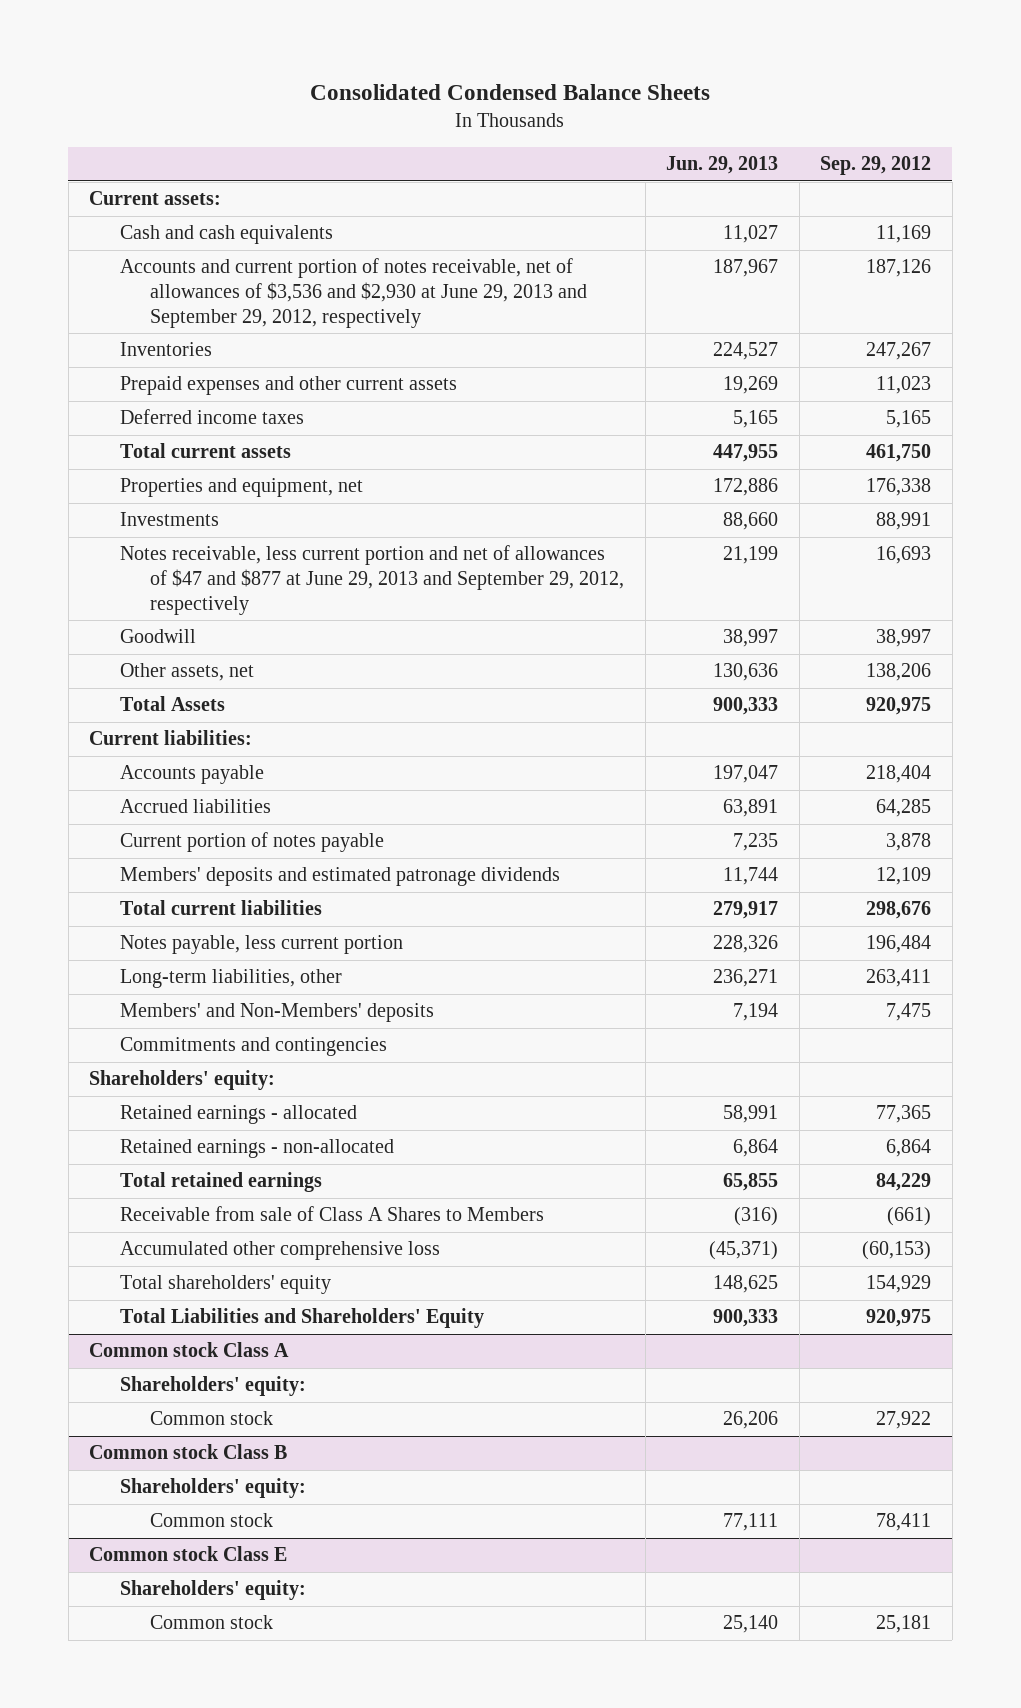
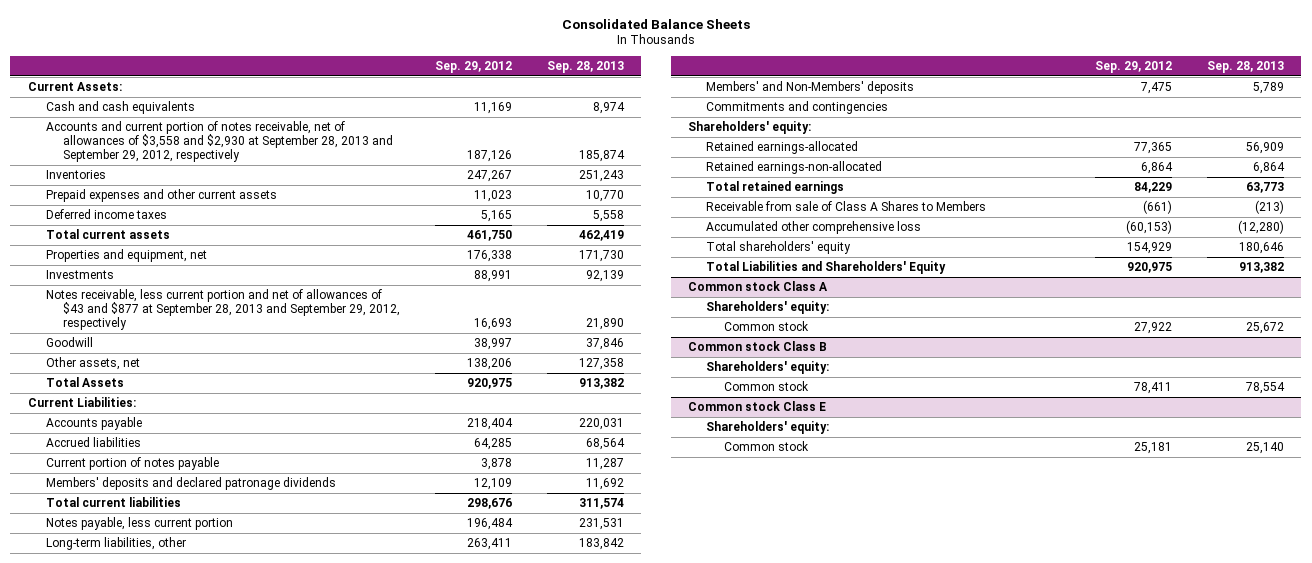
- Consolidated Condensed Balance Sheets
+ Consolidated Balance Sheets
- | Jun. 29, 2013 | Sep. 29, 2012
+ | Sep. 29, 2012 | Sep. 28, 2013
- Current assets:
+ Current Assets:
- Accounts and current portion of notes receivable, net of allowances of $3,536 and $2,930 at June 29, 2013 and September 29, 2012, respectively | 187,967 | 187,126
+ Accounts and current portion of notes receivable, net of allowances of $3,558 and $2,930 at September 28, 2013 and September 29, 2012, respectively | 187,126 | 185,874
- Notes receivable, less current portion and net of allowances of $47 and $877 at June 29, 2013 and September 29, 2012, respectively | 21,199 | 16,693
+ Notes receivable, less current portion and net of allowances of $43 and $877 at September 28, 2013 and September 29, 2012, respectively | 16,693 | 21,890
- Current liabilities:
+ Current Liabilities:
- Members' deposits and estimated patronage dividends | 11,744 | 12,109
+ Members' deposits and declared patronage dividends | 12,109 | 11,692
- Retained earnings - allocated | 58,991 | 77,365
- Retained earnings - non-allocated | 6,864 | 6,864
+ Retained earnings-allocated | 77,365 | 56,909
+ Retained earnings-non-allocated | 6,864 | 6,864

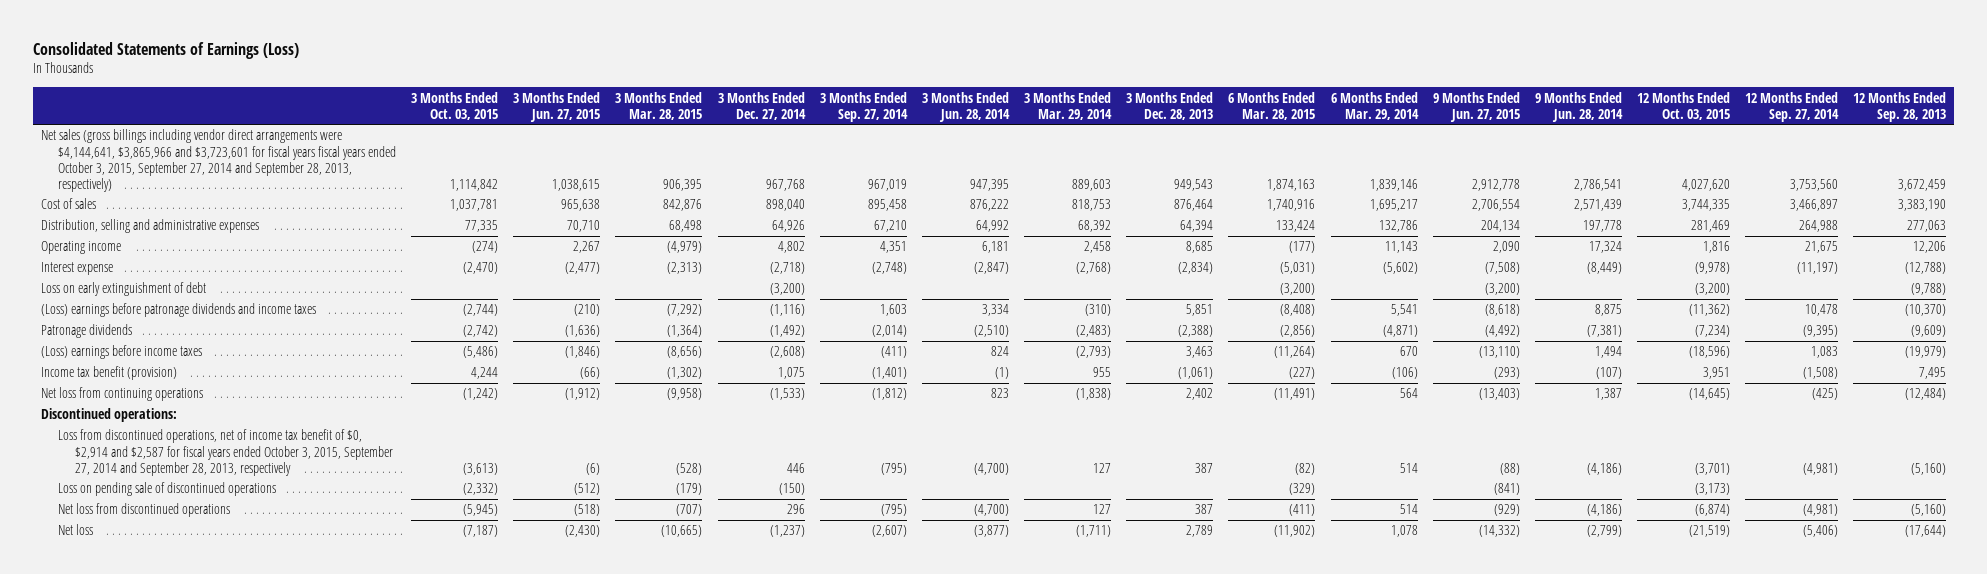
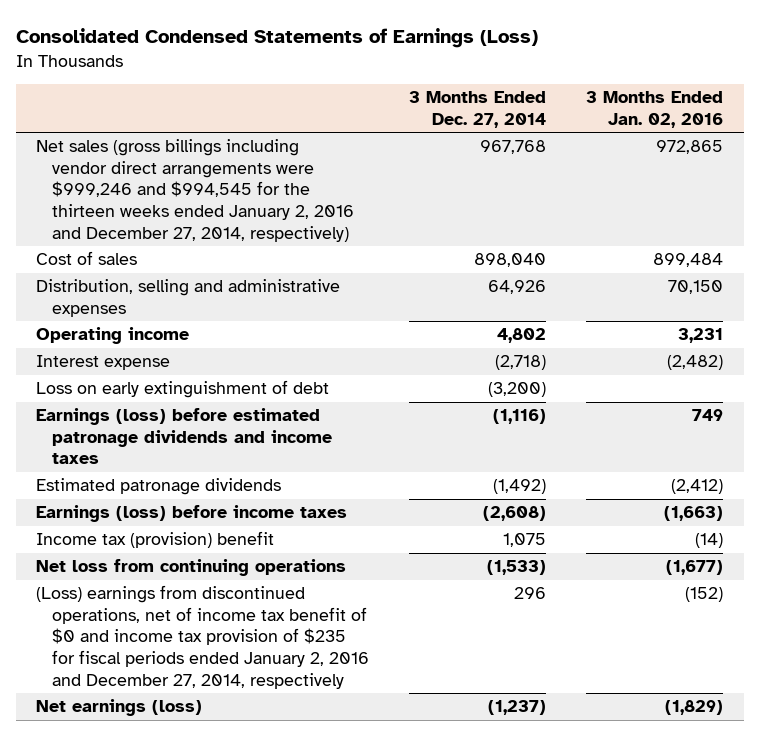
- Consolidated Statements of Earnings (Loss)
+ Consolidated Condensed Statements of Earnings (Loss)
- | 3 Months Ended Oct. 03, 2015 | 3 Months Ended Jun. 27, 2015 | 3 Months Ended Mar. 28, 2015 | 3 Months Ended Dec. 27, 2014 | 3 Months Ended Sep. 27, 2014 | 3 Months Ended Jun. 28, 2014 | 3 Months Ended Mar. 29, 2014 | 3 Months Ended Dec. 28, 2013 | 6 Months Ended Mar. 28, 2015 | 6 Months Ended Mar. 29, 2014 | 9 Months Ended Jun. 27, 2015 | 9 Months Ended Jun. 28, 2014 | 12 Months Ended Oct. 03, 2015 | 12 Months Ended Sep. 27, 2014 | 12 Months Ended Sep. 28, 2013
+ | 3 Months Ended Dec. 27, 2014 | 3 Months Ended Jan. 02, 2016
- Net sales (gross billings including vendor direct arrangements were $4,144,641, $3,865,966 and $3,723,601 for fiscal years fiscal years ended October 3, 2015, September 27, 2014 and September 28, 2013, respectively) | 1,114,842 | 1,038,615 | 906,395 | 967,768 | 967,019 | 947,395 | 889,603 | 949,543 | 1,874,163 | 1,839,146 | 2,912,778 | 2,786,541 | 4,027,620 | 3,753,560 | 3,672,459
+ Net sales (gross billings including vendor direct arrangements were $999,246 and $994,545 for the thirteen weeks ended January 2, 2016 and December 27, 2014, respectively) | 967,768 | 972,865
- (Loss) earnings before patronage dividends and income taxes | (2,744) | (210) | (7,292) | (1,116) | 1,603 | 3,334 | (310) | 5,851 | (8,408) | 5,541 | (8,618) | 8,875 | (11,362) | 10,478 | (10,370)
- Patronage dividends | (2,742) | (1,636) | (1,364) | (1,492) | (2,014) | (2,510) | (2,483) | (2,388) | (2,856) | (4,871) | (4,492) | (7,381) | (7,234) | (9,395) | (9,609)
- (Loss) earnings before income taxes | (5,486) | (1,846) | (8,656) | (2,608) | (411) | 824 | (2,793) | 3,463 | (11,264) | 670 | (13,110) | 1,494 | (18,596) | 1,083 | (19,979)
- Income tax benefit (provision) | 4,244 | (66) | (1,302) | 1,075 | (1,401) | (1) | 955 | (1,061) | (227) | (106) | (293) | (107) | 3,951 | (1,508) | 7,495
+ Earnings (loss) before estimated patronage dividends and income taxes | (1,116) | 749
+ Estimated patronage dividends | (1,492) | (2,412)
+ Earnings (loss) before income taxes | (2,608) | (1,663)
+ Income tax (provision) benefit | 1,075 | (14)
- Discontinued operations:
- Loss from discontinued operations, net of income tax benefit of $0, $2,914 and $2,587 for fiscal years ended October 3, 2015, September 27, 2014 and September 28, 2013, respectively | (3,613) | (6) | (528) | 446 | (795) | (4,700) | 127 | 387 | (82) | 514 | (88) | (4,186) | (3,701) | (4,981) | (5,160)
- Loss on pending sale of discontinued operations | (2,332) | (512) | (179) | (150) | | | | | (329) | | (841) | | (3,173) | |
- Net loss from discontinued operations | (5,945) | (518) | (707) | 296 | (795) | (4,700) | 127 | 387 | (411) | 514 | (929) | (4,186) | (6,874) | (4,981) | (5,160)
- Net loss | (7,187) | (2,430) | (10,665) | (1,237) | (2,607) | (3,877) | (1,711) | 2,789 | (11,902) | 1,078 | (14,332) | (2,799) | (21,519) | (5,406) | (17,644)
+ (Loss) earnings from discontinued operations, net of income tax benefit of $0 and income tax provision of $235 for fiscal periods ended January 2, 2016 and December 27, 2014, respectively | 296 | (152)
+ Net earnings (loss) | (1,237) | (1,829)

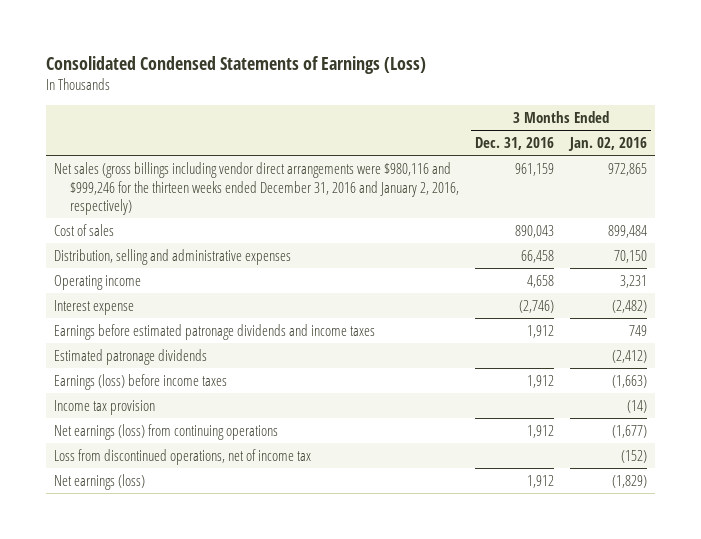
- | 3 Months Ended Dec. 27, 2014 | 3 Months Ended Jan. 02, 2016
+ | 3 Months Ended Dec. 31, 2016 | 3 Months Ended Jan. 02, 2016
- Net sales (gross billings including vendor direct arrangements were $999,246 and $994,545 for the thirteen weeks ended January 2, 2016 and December 27, 2014, respectively) | 967,768 | 972,865
+ Net sales (gross billings including vendor direct arrangements were $980,116 and $999,246 for the thirteen weeks ended December 31, 2016 and January 2, 2016, respectively) | 961,159 | 972,865
- Loss on early extinguishment of debt | (3,200) |
- Earnings (loss) before estimated patronage dividends and income taxes | (1,116) | 749
+ Earnings before estimated patronage dividends and income taxes | 1,912 | 749
- Income tax (provision) benefit | 1,075 | (14)
- Net loss from continuing operations | (1,533) | (1,677)
- (Loss) earnings from discontinued operations, net of income tax benefit of $0 and income tax provision of $235 for fiscal periods ended January 2, 2016 and December 27, 2014, respectively | 296 | (152)
+ Income tax provision | | (14)
+ Net earnings (loss) from continuing operations | 1,912 | (1,677)
+ Loss from discontinued operations, net of income tax | | (152)

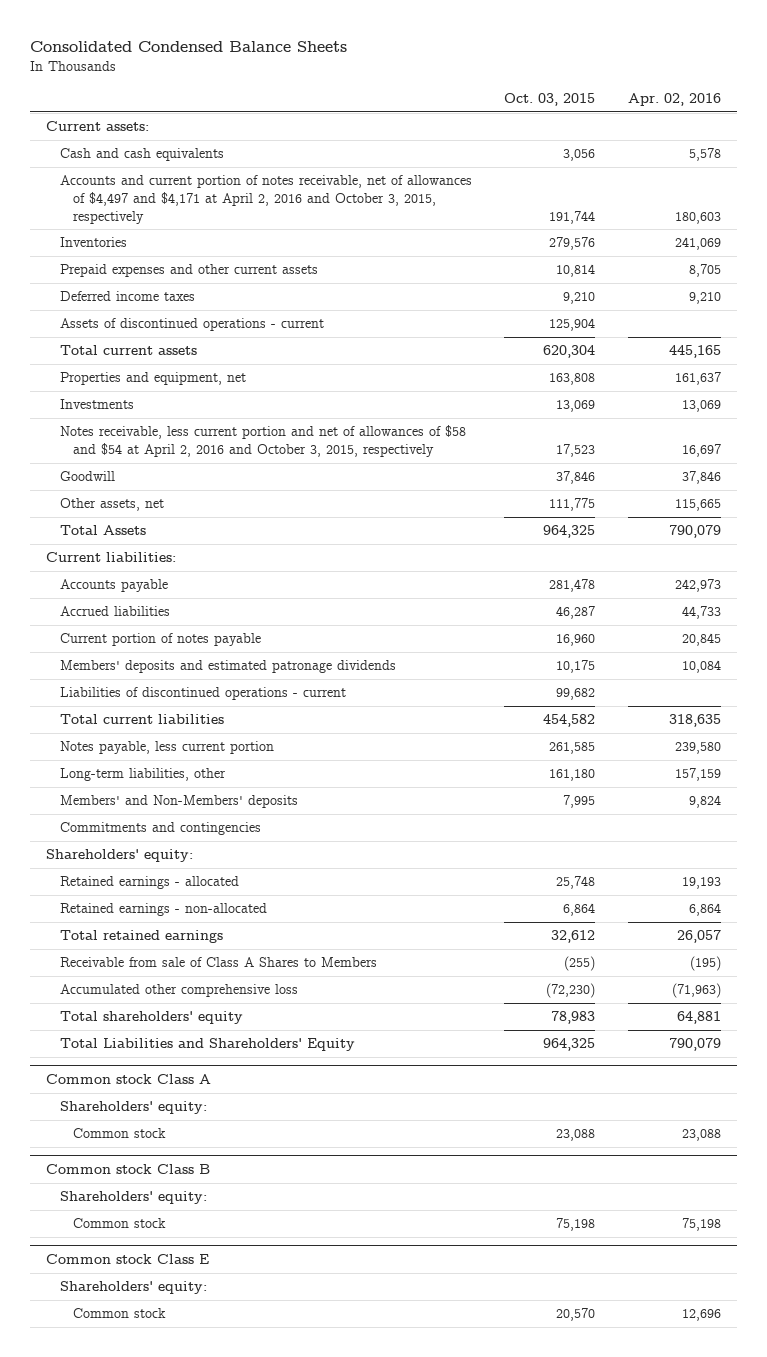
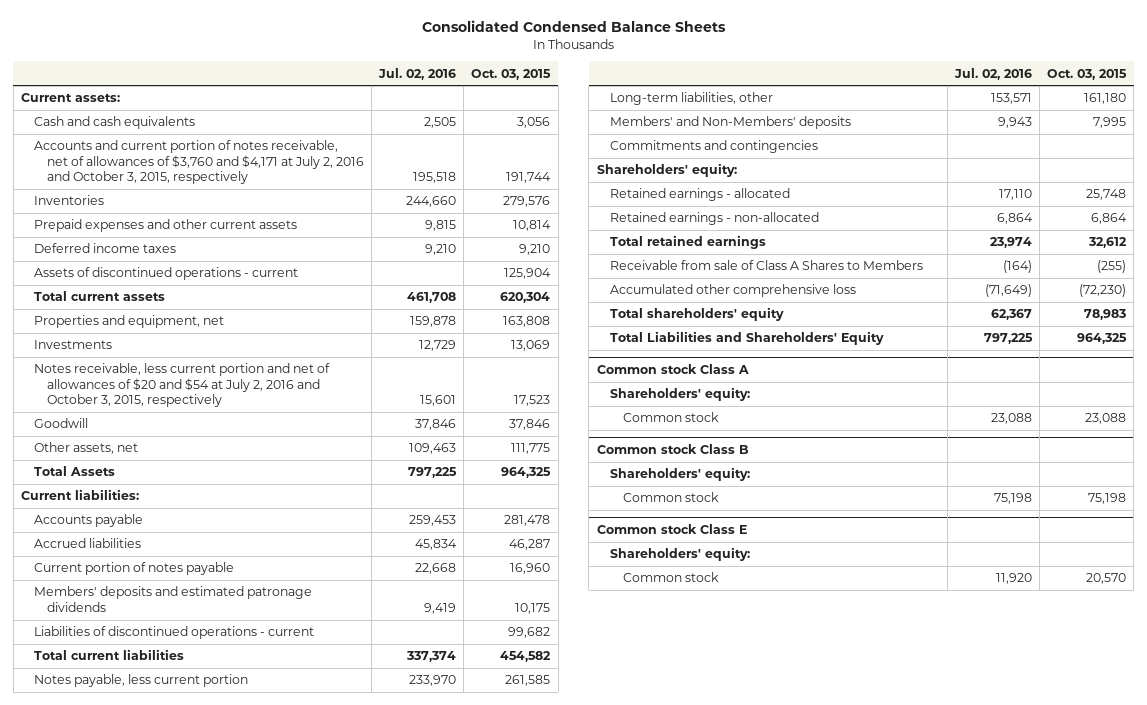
- | Oct. 03, 2015 | Apr. 02, 2016
+ | Jul. 02, 2016 | Oct. 03, 2015
- Accounts and current portion of notes receivable, net of allowances of $4,497 and $4,171 at April 2, 2016 and October 3, 2015, respectively | 191,744 | 180,603
+ Accounts and current portion of notes receivable, net of allowances of $3,760 and $4,171 at July 2, 2016 and October 3, 2015, respectively | 195,518 | 191,744
- Notes receivable, less current portion and net of allowances of $58 and $54 at April 2, 2016 and October 3, 2015, respectively | 17,523 | 16,697
+ Notes receivable, less current portion and net of allowances of $20 and $54 at July 2, 2016 and October 3, 2015, respectively | 15,601 | 17,523

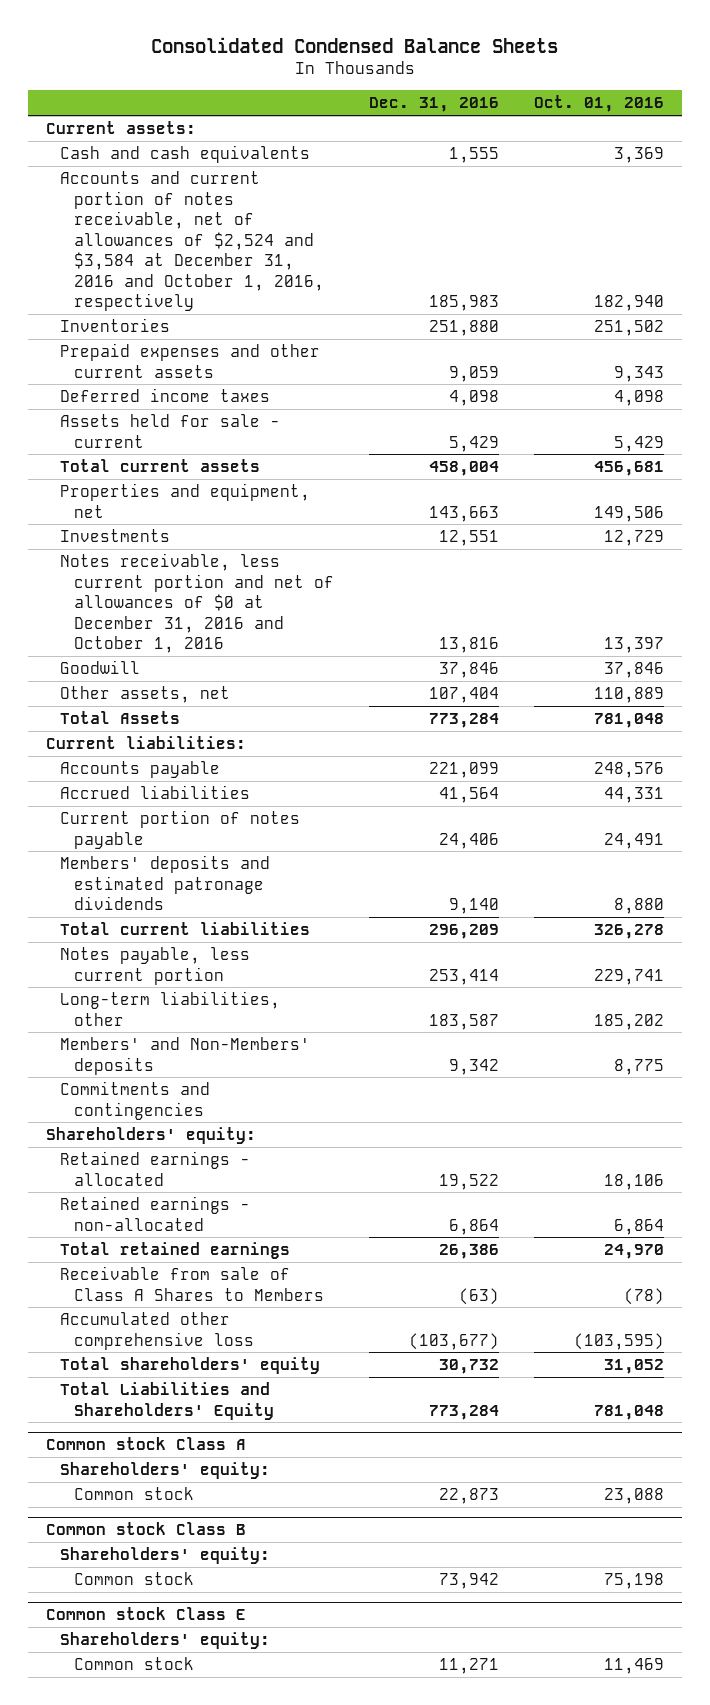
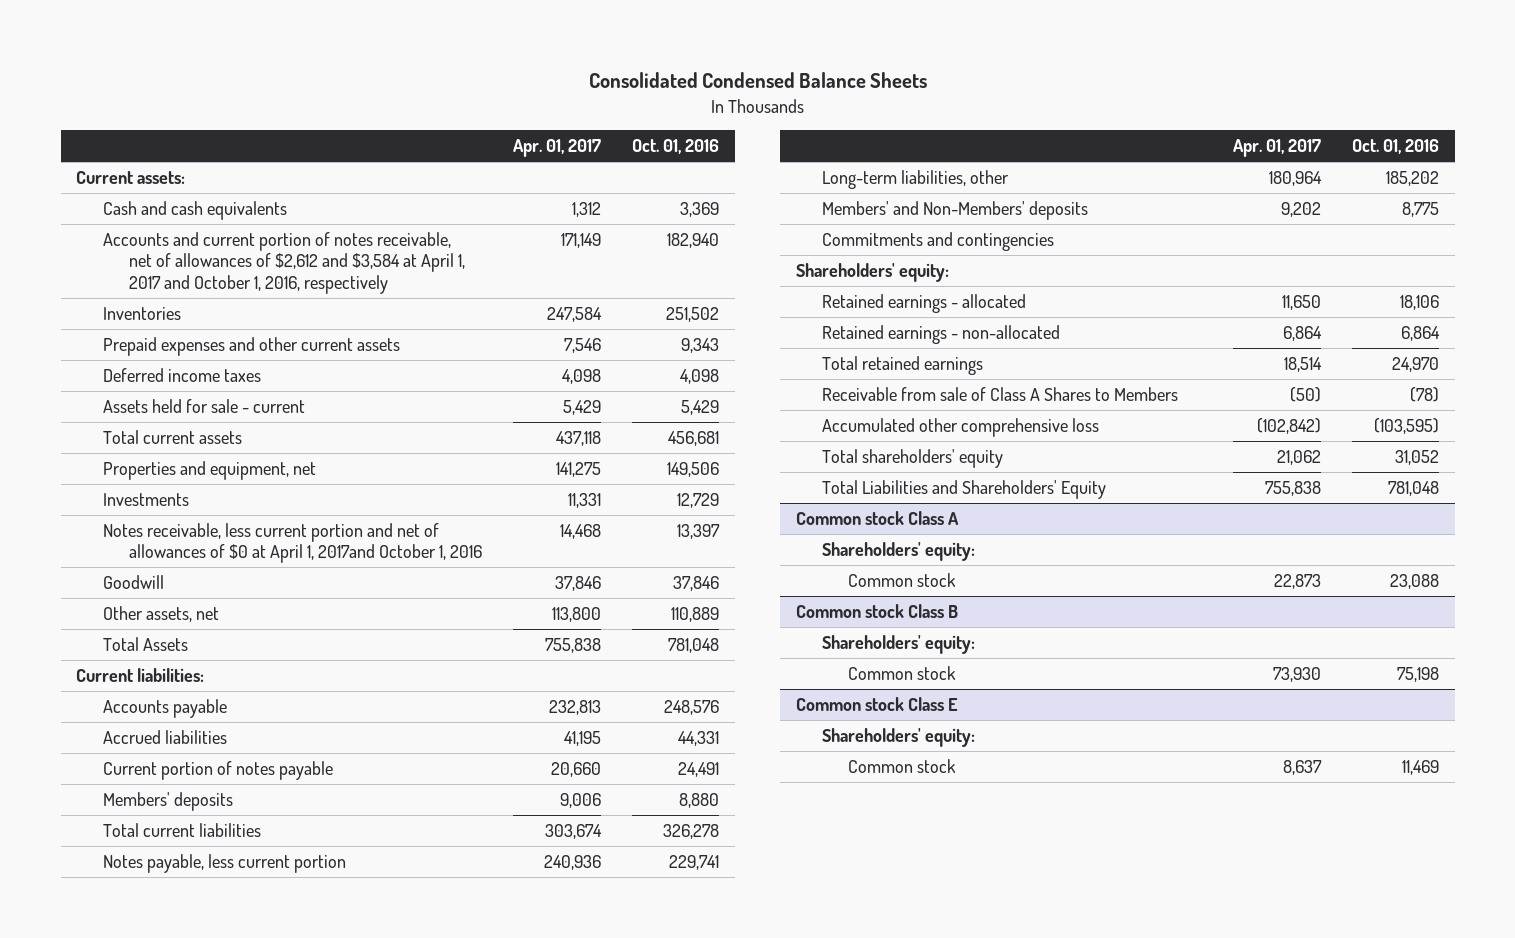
- | Dec. 31, 2016 | Oct. 01, 2016
+ | Apr. 01, 2017 | Oct. 01, 2016
- Accounts and current portion of notes receivable, net of allowances of $2,524 and $3,584 at December 31, 2016 and October 1, 2016, respectively | 185,983 | 182,940
+ Accounts and current portion of notes receivable, net of allowances of $2,612 and $3,584 at April 1, 2017 and October 1, 2016, respectively | 171,149 | 182,940
- Notes receivable, less current portion and net of allowances of $0 at December 31, 2016 and October 1, 2016 | 13,816 | 13,397
+ Notes receivable, less current portion and net of allowances of $0 at April 1, 2017and October 1, 2016 | 14,468 | 13,397
- Members' deposits and estimated patronage dividends | 9,140 | 8,880
+ Members' deposits | 9,006 | 8,880

